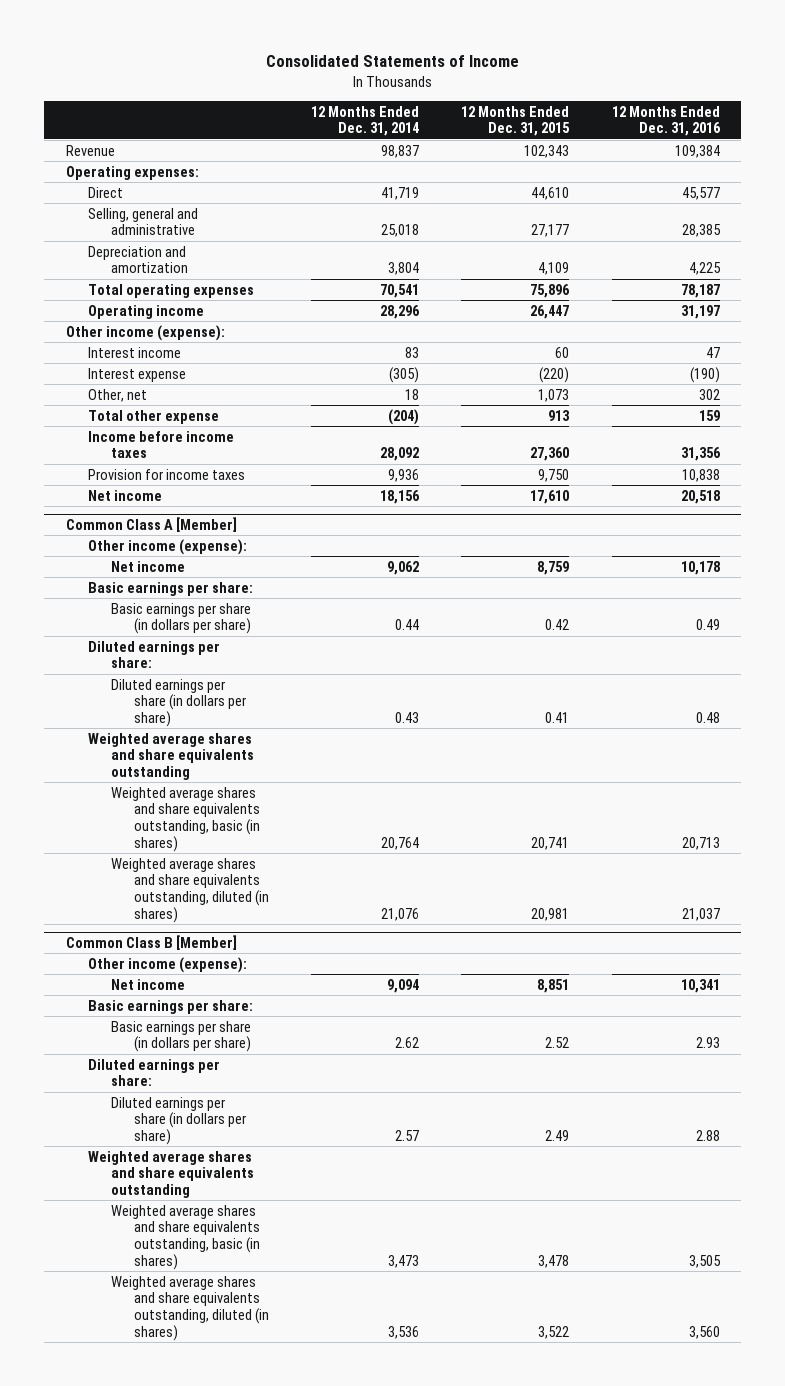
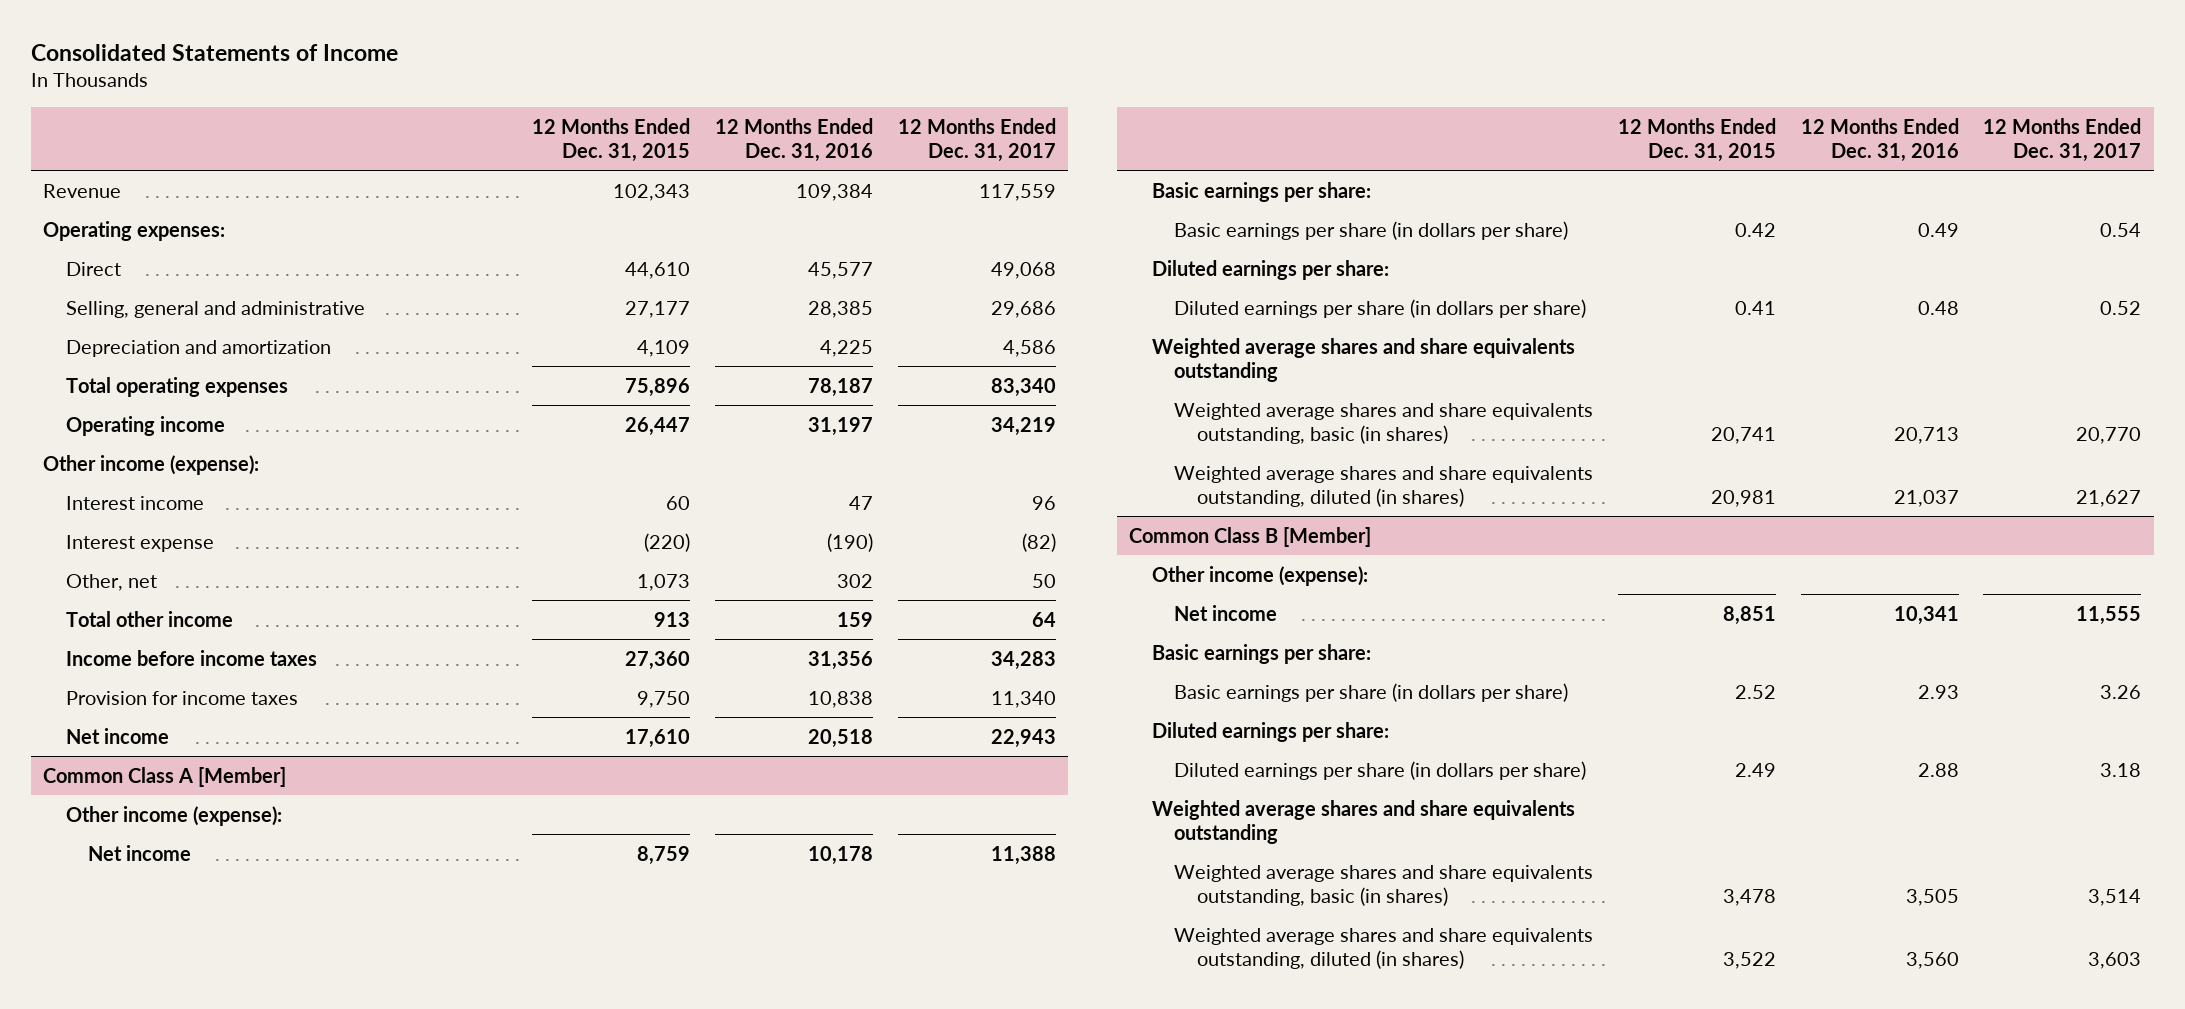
- | 12 Months Ended Dec. 31, 2014 | 12 Months Ended Dec. 31, 2015 | 12 Months Ended Dec. 31, 2016
+ | 12 Months Ended Dec. 31, 2015 | 12 Months Ended Dec. 31, 2016 | 12 Months Ended Dec. 31, 2017
- Total other expense | (204) | 913 | 159
+ Total other income | 913 | 159 | 64

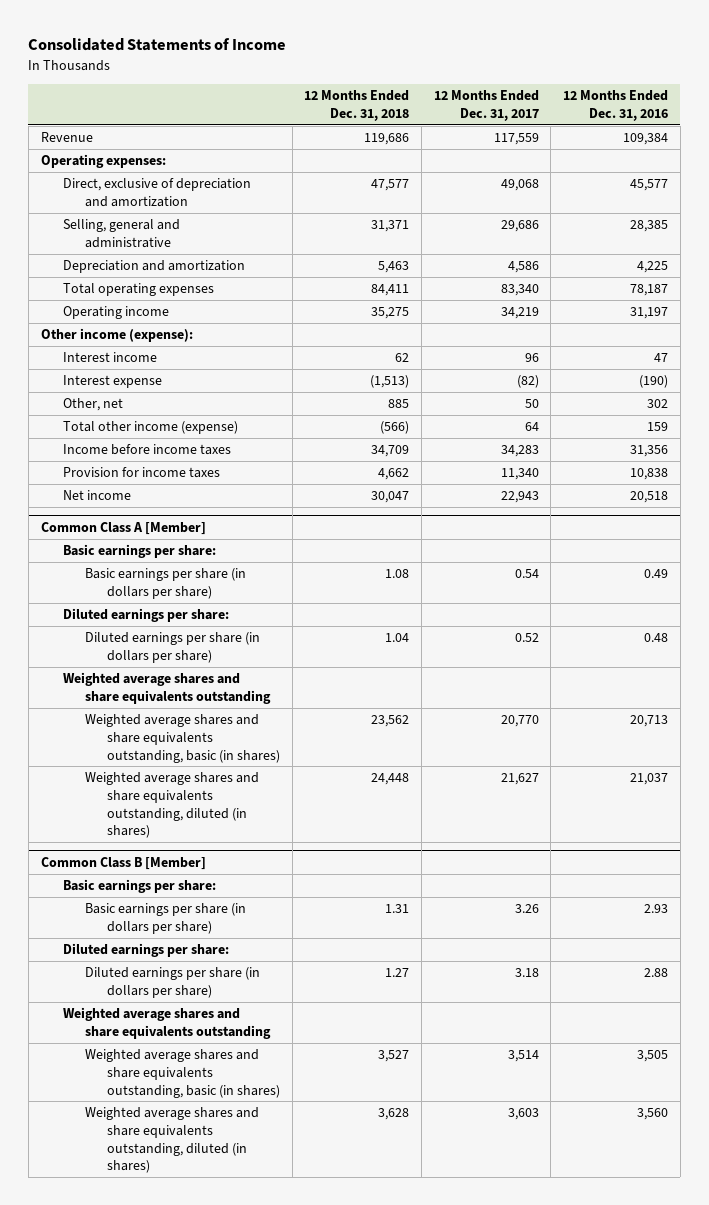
- | 12 Months Ended Dec. 31, 2015 | 12 Months Ended Dec. 31, 2016 | 12 Months Ended Dec. 31, 2017
+ | 12 Months Ended Dec. 31, 2018 | 12 Months Ended Dec. 31, 2017 | 12 Months Ended Dec. 31, 2016
- Direct | 44,610 | 45,577 | 49,068
+ Direct, exclusive of depreciation and amortization | 47,577 | 49,068 | 45,577
- Total other income | 913 | 159 | 64
+ Total other income (expense) | (566) | 64 | 159
@ Common Class A [Member]
- Other income (expense):
- Net income | 8,759 | 10,178 | 11,388
@ Common Class B [Member]
- Other income (expense):
- Net income | 8,851 | 10,341 | 11,555

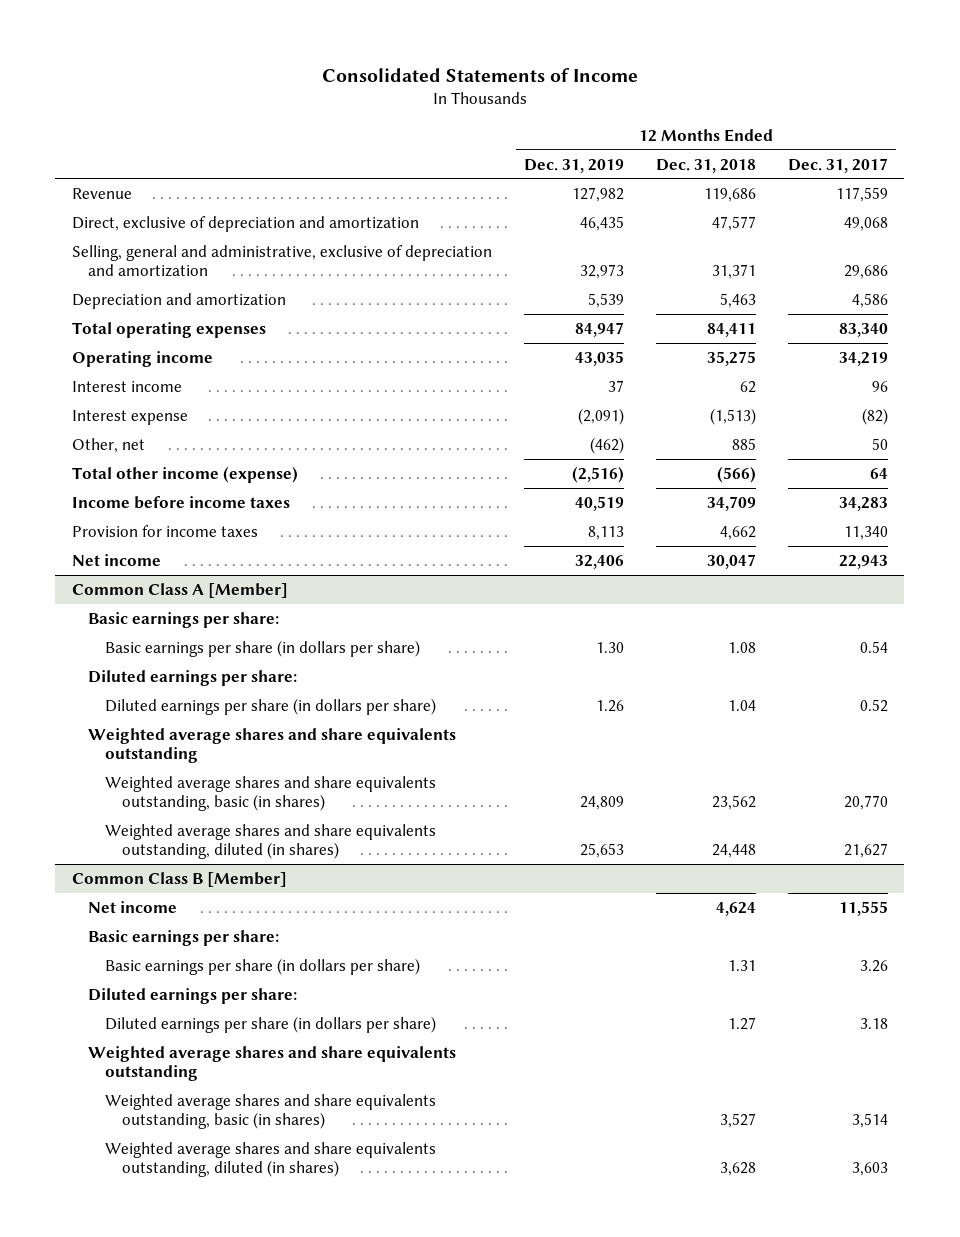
- | 12 Months Ended Dec. 31, 2018 | 12 Months Ended Dec. 31, 2017 | 12 Months Ended Dec. 31, 2016
+ | 12 Months Ended Dec. 31, 2019 | 12 Months Ended Dec. 31, 2018 | 12 Months Ended Dec. 31, 2017
- Operating expenses:
- Selling, general and administrative | 31,371 | 29,686 | 28,385
+ Selling, general and administrative, exclusive of depreciation and amortization | 32,973 | 31,371 | 29,686
- Other income (expense):
@ Common Class B [Member]
+ Net income | | 4,624 | 11,555

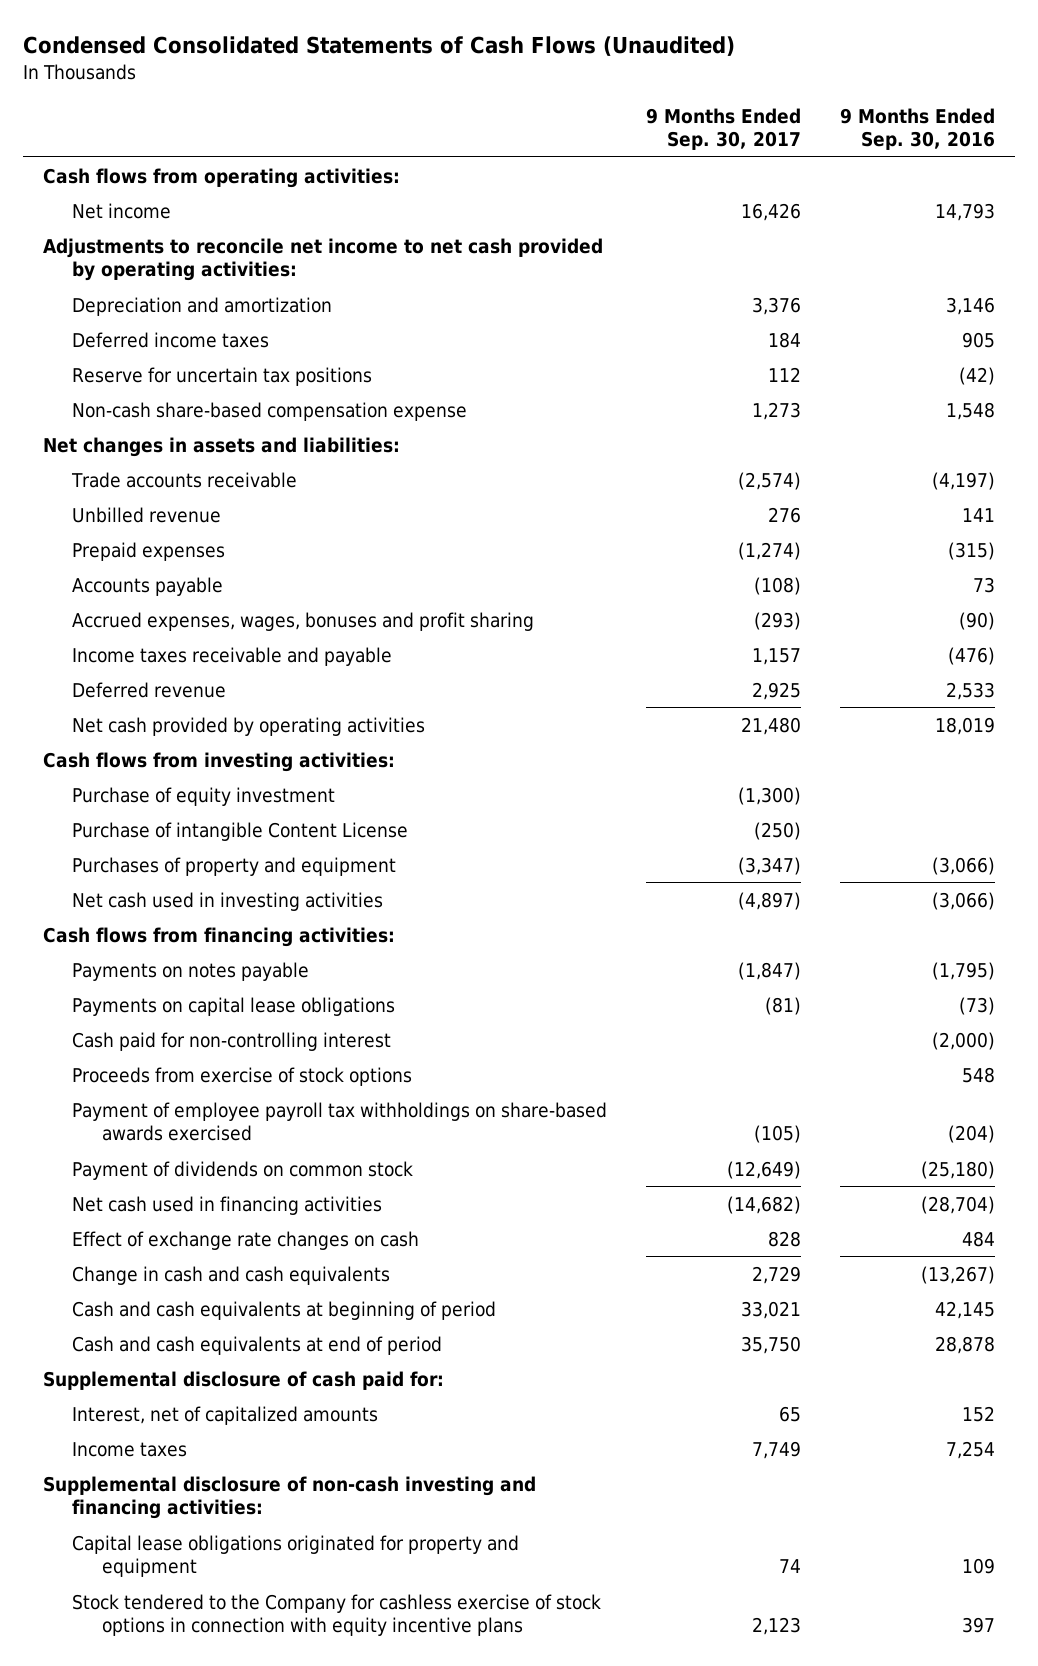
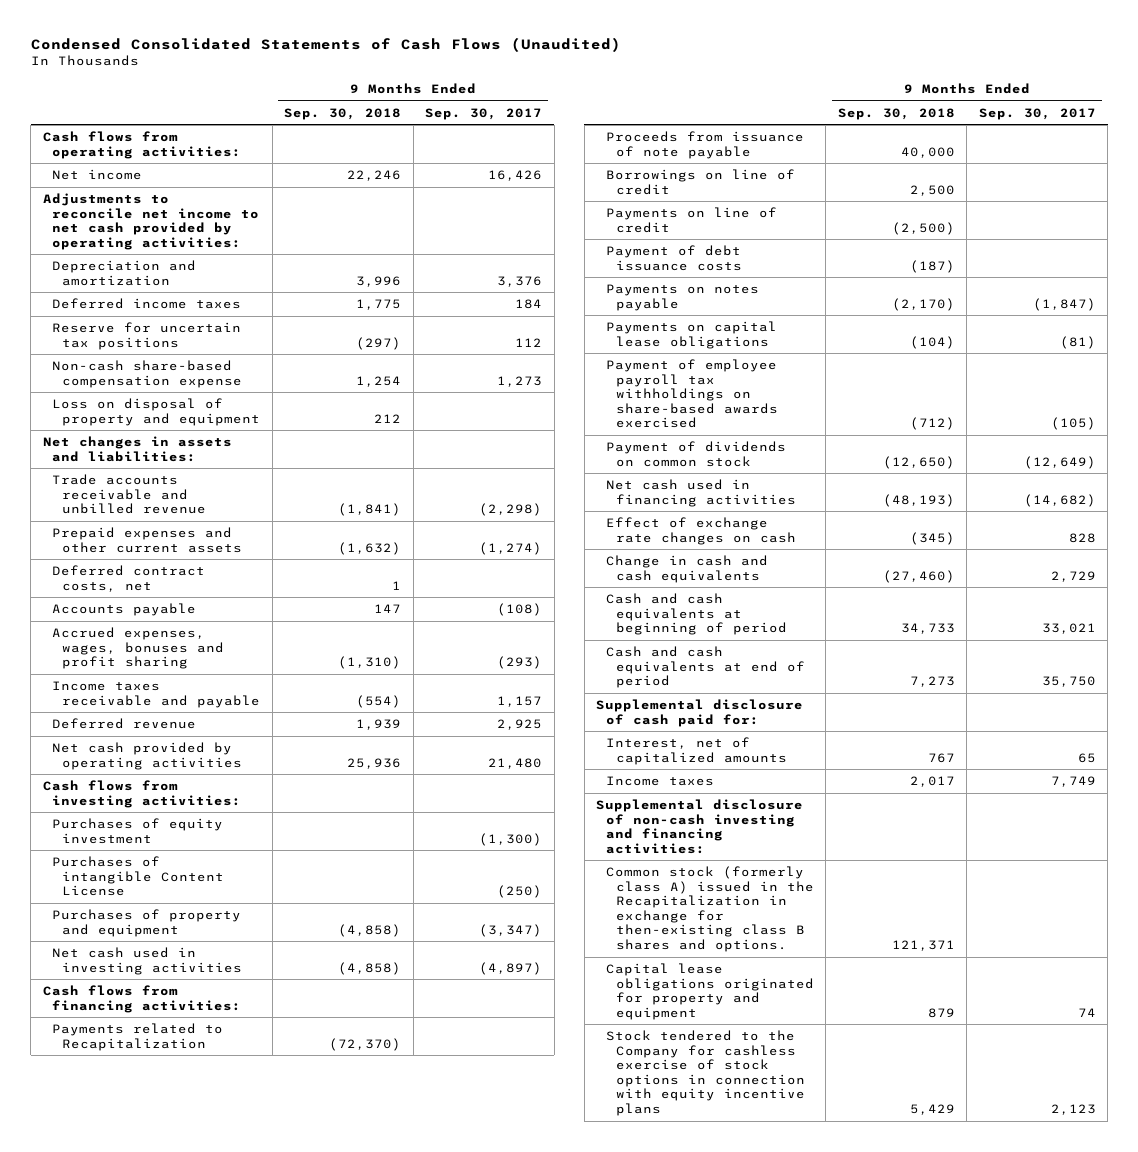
- | 9 Months Ended Sep. 30, 2017 | 9 Months Ended Sep. 30, 2016
+ | 9 Months Ended Sep. 30, 2018 | 9 Months Ended Sep. 30, 2017
+ Loss on disposal of property and equipment | 212 |
- Trade accounts receivable | (2,574) | (4,197)
- Unbilled revenue | 276 | 141
- Prepaid expenses | (1,274) | (315)
+ Trade accounts receivable and unbilled revenue | (1,841) | (2,298)
+ Prepaid expenses and other current assets | (1,632) | (1,274)
+ Deferred contract costs, net | 1 |
- Purchase of equity investment | (1,300) |
- Purchase of intangible Content License | (250) |
+ Purchases of equity investment | | (1,300)
+ Purchases of intangible Content License | | (250)
+ Payments related to Recapitalization | (72,370) |
+ Proceeds from issuance of note payable | 40,000 |
+ Borrowings on line of credit | 2,500 |
+ Payments on line of credit | (2,500) |
+ Payment of debt issuance costs | (187) |
- Cash paid for non-controlling interest | | (2,000)
- Proceeds from exercise of stock options | | 548
+ Common stock (formerly class A) issued in the Recapitalization in exchange for then-existing class B shares and options. | 121,371 |

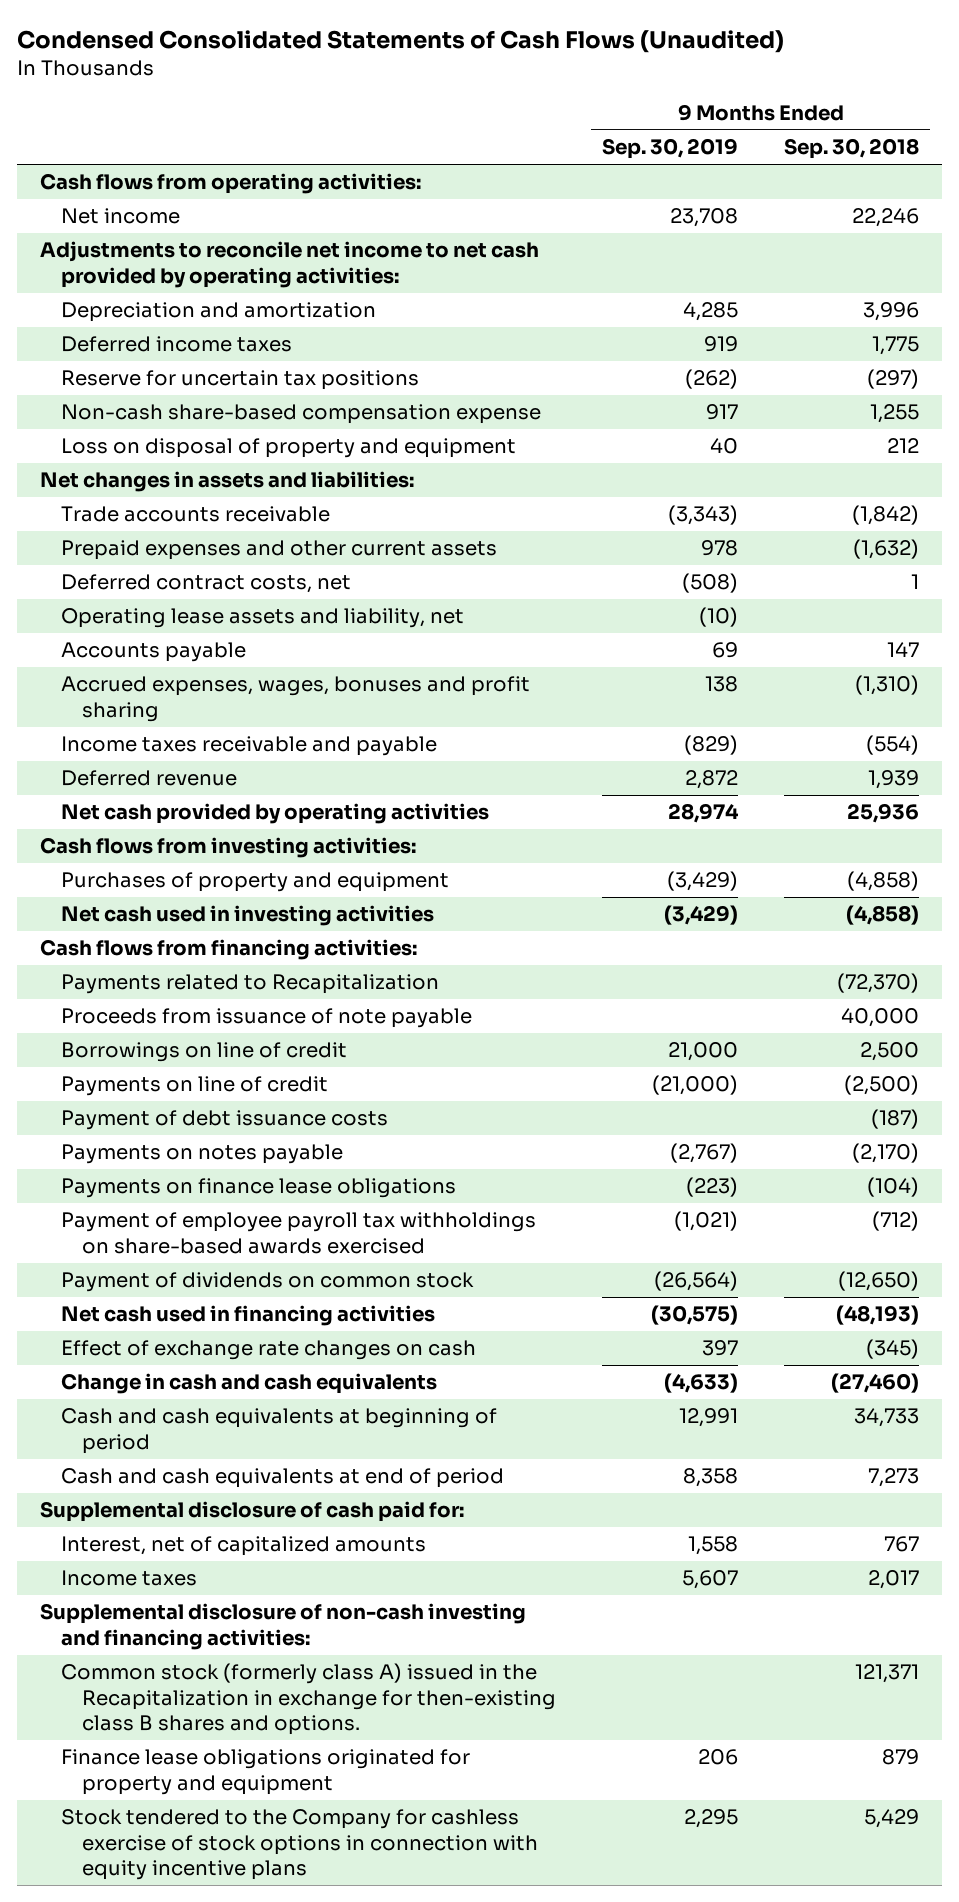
- | 9 Months Ended Sep. 30, 2018 | 9 Months Ended Sep. 30, 2017
+ | 9 Months Ended Sep. 30, 2019 | 9 Months Ended Sep. 30, 2018
- Non-cash share-based compensation expense | 1,254 | 1,273
+ Non-cash share-based compensation expense | 917 | 1,255
- Trade accounts receivable and unbilled revenue | (1,841) | (2,298)
+ Trade accounts receivable | (3,343) | (1,842)
+ Operating lease assets and liability, net | (10) |
- Purchases of equity investment | | (1,300)
- Purchases of intangible Content License | | (250)
- Payments on capital lease obligations | (104) | (81)
+ Payments on finance lease obligations | (223) | (104)
- Capital lease obligations originated for property and equipment | 879 | 74
+ Finance lease obligations originated for property and equipment | 206 | 879

